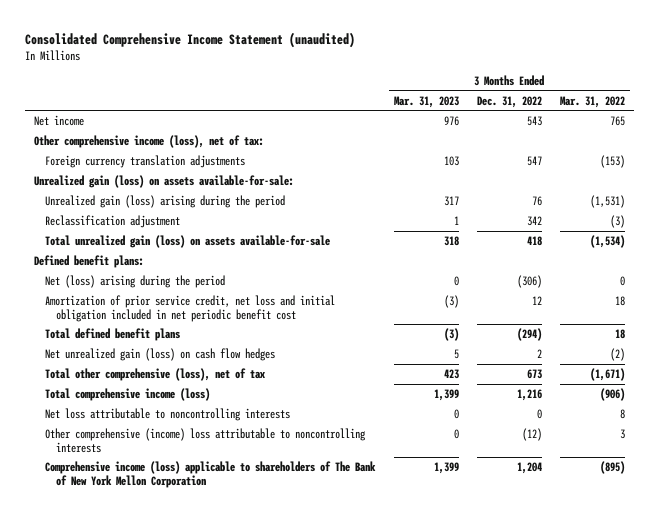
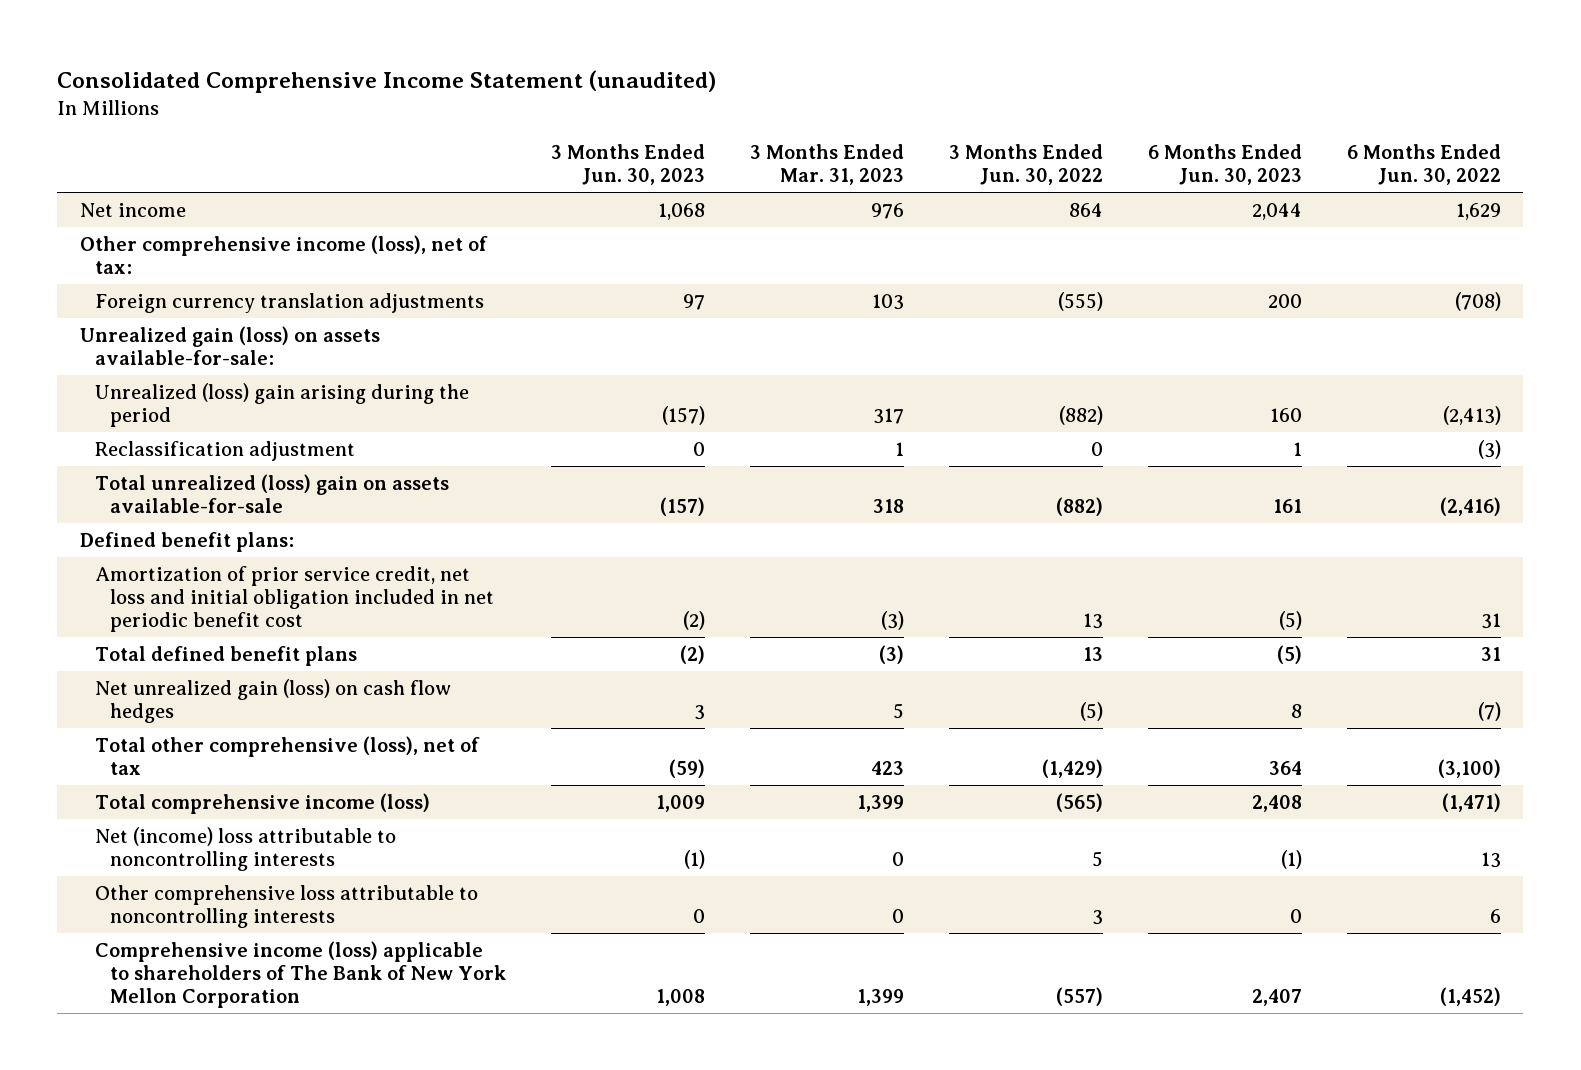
- | 3 Months Ended Mar. 31, 2023 | 3 Months Ended Dec. 31, 2022 | 3 Months Ended Mar. 31, 2022
+ | 3 Months Ended Jun. 30, 2023 | 3 Months Ended Mar. 31, 2023 | 3 Months Ended Jun. 30, 2022 | 6 Months Ended Jun. 30, 2023 | 6 Months Ended Jun. 30, 2022
- Unrealized gain (loss) arising during the period | 317 | 76 | (1,531)
+ Unrealized (loss) gain arising during the period | (157) | 317 | (882) | 160 | (2,413)
- Total unrealized gain (loss) on assets available-for-sale | 318 | 418 | (1,534)
+ Total unrealized (loss) gain on assets available-for-sale | (157) | 318 | (882) | 161 | (2,416)
- Net (loss) arising during the period | 0 | (306) | 0
- Net loss attributable to noncontrolling interests | 0 | 0 | 8
- Other comprehensive (income) loss attributable to noncontrolling interests | 0 | (12) | 3
+ Net (income) loss attributable to noncontrolling interests | (1) | 0 | 5 | (1) | 13
+ Other comprehensive loss attributable to noncontrolling interests | 0 | 0 | 3 | 0 | 6

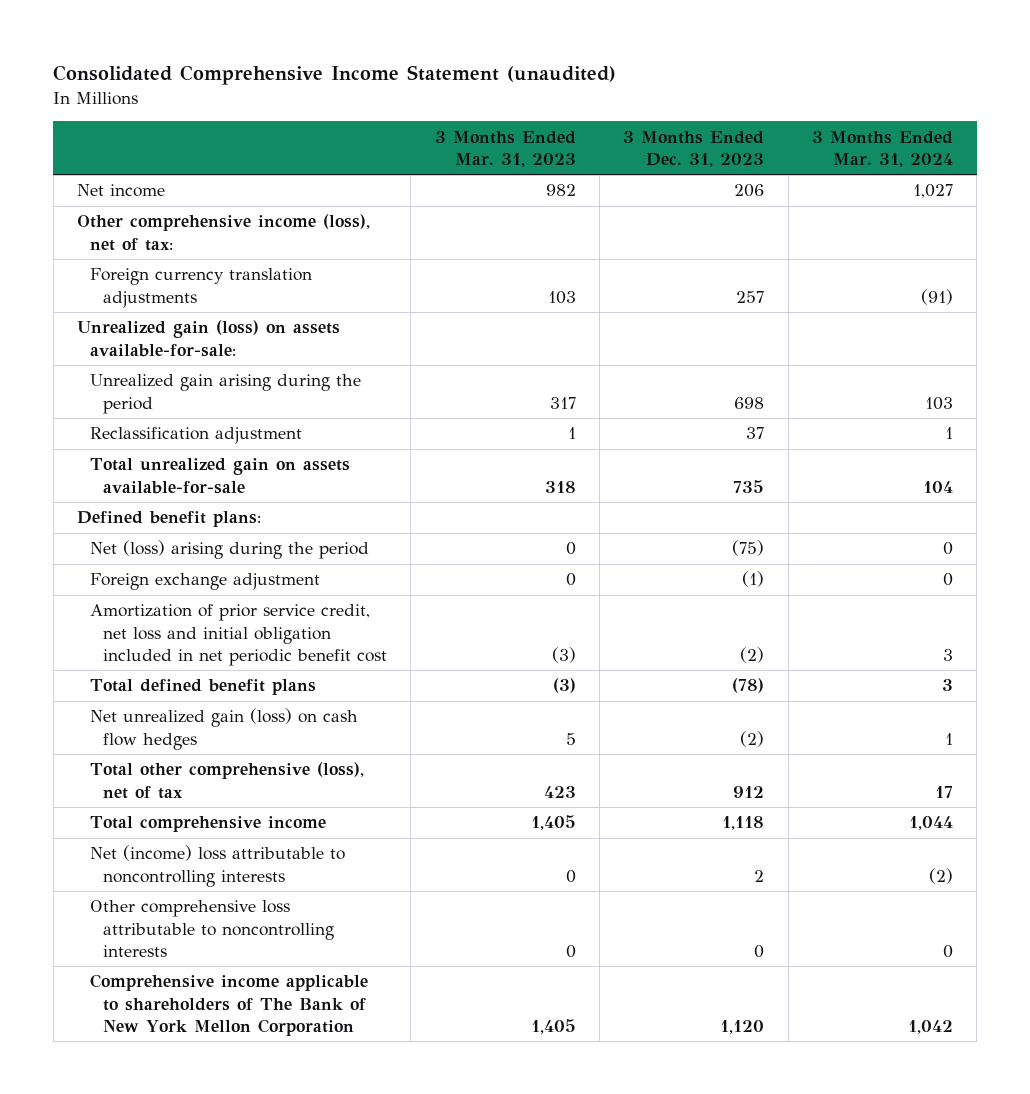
- | 3 Months Ended Jun. 30, 2023 | 3 Months Ended Mar. 31, 2023 | 3 Months Ended Jun. 30, 2022 | 6 Months Ended Jun. 30, 2023 | 6 Months Ended Jun. 30, 2022
+ | 3 Months Ended Mar. 31, 2023 | 3 Months Ended Dec. 31, 2023 | 3 Months Ended Mar. 31, 2024
- Net income | 1,068 | 976 | 864 | 2,044 | 1,629
+ Net income | 982 | 206 | 1,027
- Unrealized (loss) gain arising during the period | (157) | 317 | (882) | 160 | (2,413)
+ Unrealized gain arising during the period | 317 | 698 | 103
- Total unrealized (loss) gain on assets available-for-sale | (157) | 318 | (882) | 161 | (2,416)
+ Total unrealized gain on assets available-for-sale | 318 | 735 | 104
+ Net (loss) arising during the period | 0 | (75) | 0
+ Foreign exchange adjustment | 0 | (1) | 0
- Total comprehensive income (loss) | 1,009 | 1,399 | (565) | 2,408 | (1,471)
+ Total comprehensive income | 1,405 | 1,118 | 1,044
- Comprehensive income (loss) applicable to shareholders of The Bank of New York Mellon Corporation | 1,008 | 1,399 | (557) | 2,407 | (1,452)
+ Comprehensive income applicable to shareholders of The Bank of New York Mellon Corporation | 1,405 | 1,120 | 1,042

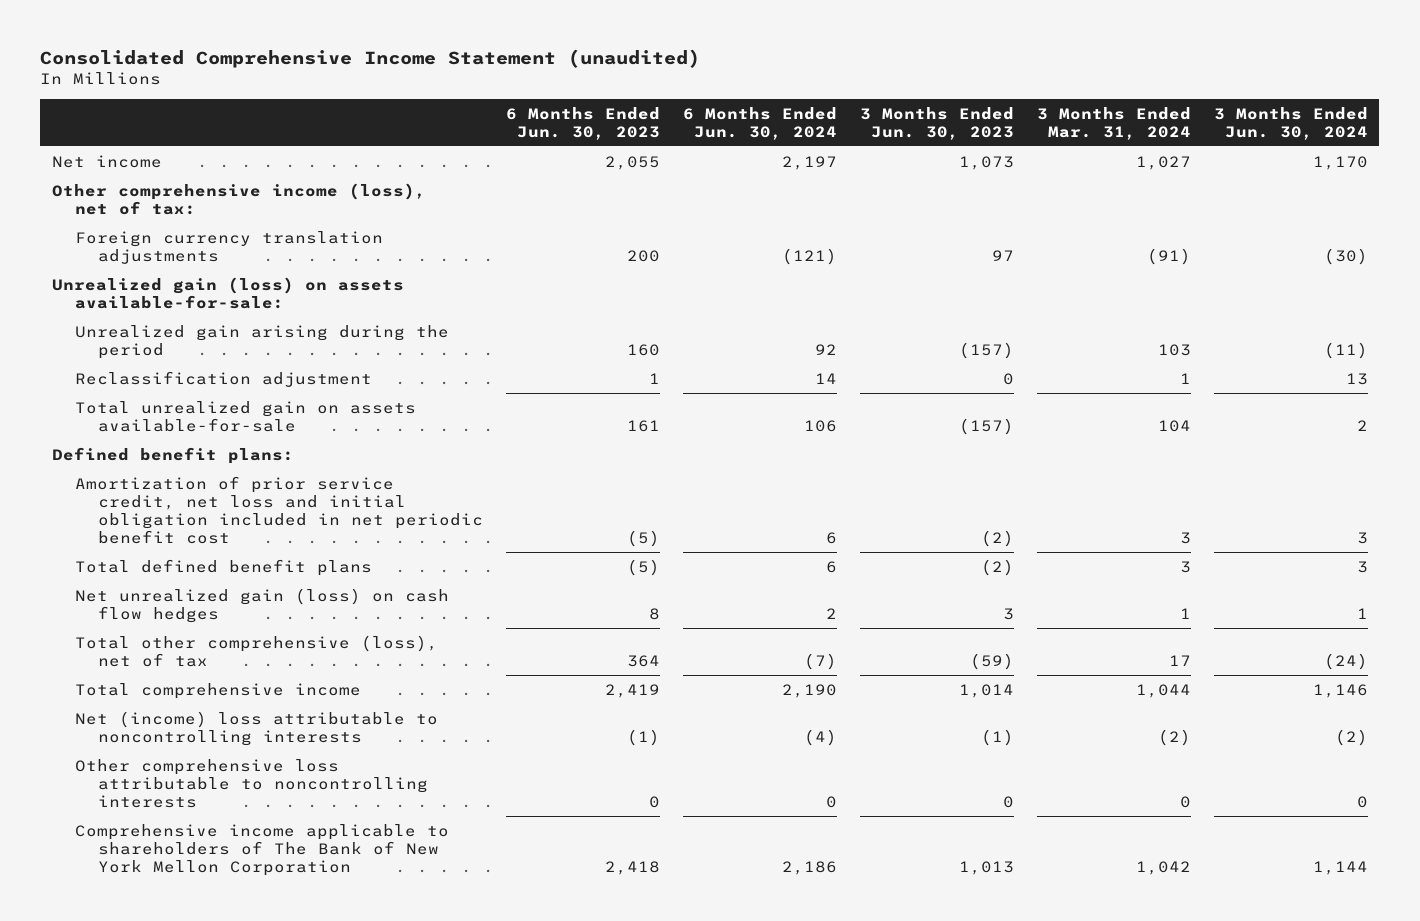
- | 3 Months Ended Mar. 31, 2023 | 3 Months Ended Dec. 31, 2023 | 3 Months Ended Mar. 31, 2024
+ | 6 Months Ended Jun. 30, 2023 | 6 Months Ended Jun. 30, 2024 | 3 Months Ended Jun. 30, 2023 | 3 Months Ended Mar. 31, 2024 | 3 Months Ended Jun. 30, 2024
- Net (loss) arising during the period | 0 | (75) | 0
- Foreign exchange adjustment | 0 | (1) | 0

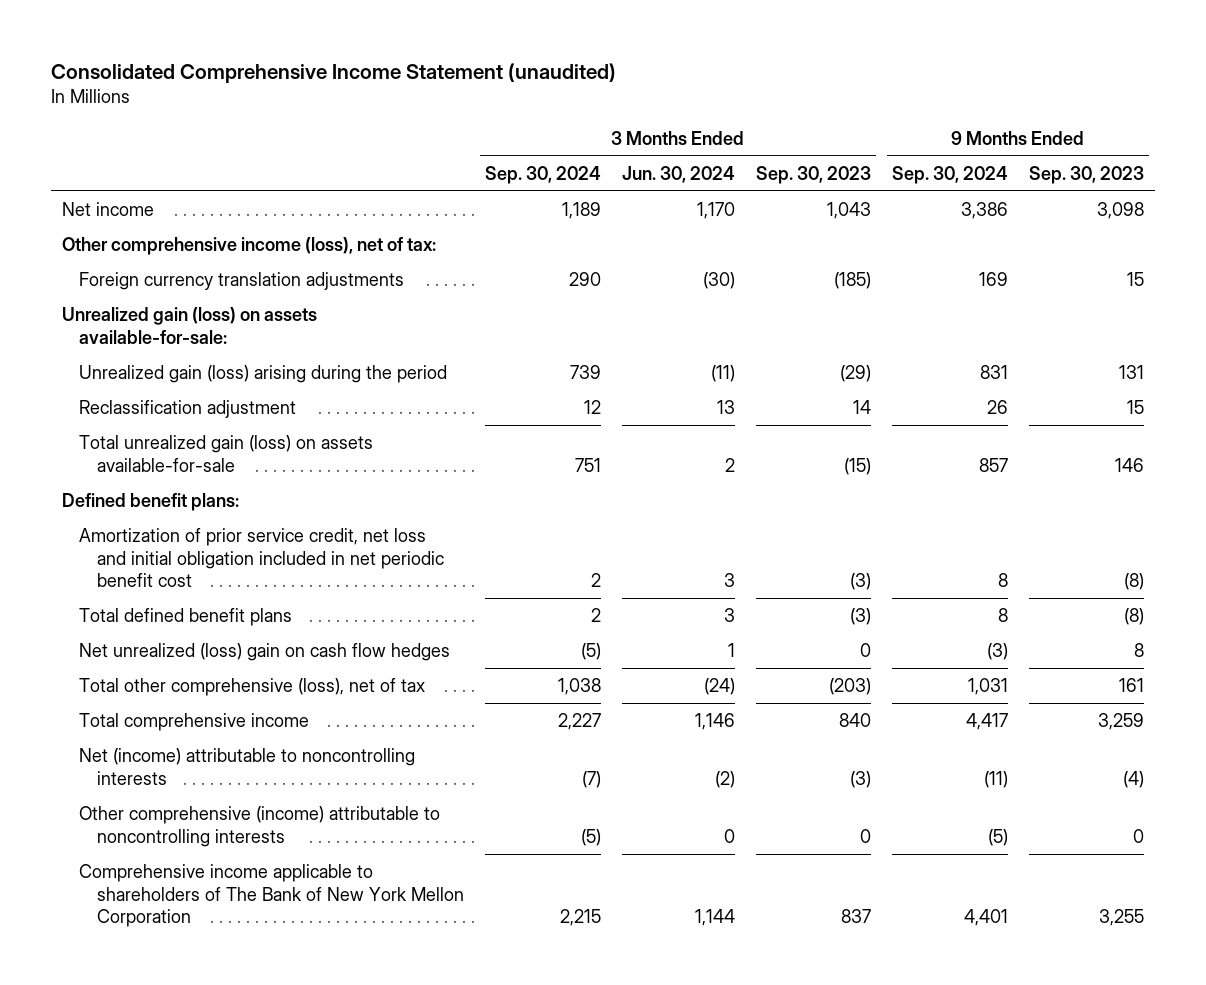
- | 6 Months Ended Jun. 30, 2023 | 6 Months Ended Jun. 30, 2024 | 3 Months Ended Jun. 30, 2023 | 3 Months Ended Mar. 31, 2024 | 3 Months Ended Jun. 30, 2024
+ | 3 Months Ended Sep. 30, 2024 | 3 Months Ended Jun. 30, 2024 | 3 Months Ended Sep. 30, 2023 | 9 Months Ended Sep. 30, 2024 | 9 Months Ended Sep. 30, 2023
- Unrealized gain arising during the period | 160 | 92 | (157) | 103 | (11)
+ Unrealized gain (loss) arising during the period | 739 | (11) | (29) | 831 | 131
- Total unrealized gain on assets available-for-sale | 161 | 106 | (157) | 104 | 2
+ Total unrealized gain (loss) on assets available-for-sale | 751 | 2 | (15) | 857 | 146
- Net unrealized gain (loss) on cash flow hedges | 8 | 2 | 3 | 1 | 1
+ Net unrealized (loss) gain on cash flow hedges | (5) | 1 | 0 | (3) | 8
- Net (income) loss attributable to noncontrolling interests | (1) | (4) | (1) | (2) | (2)
- Other comprehensive loss attributable to noncontrolling interests | 0 | 0 | 0 | 0 | 0
+ Net (income) attributable to noncontrolling interests | (7) | (2) | (3) | (11) | (4)
+ Other comprehensive (income) attributable to noncontrolling interests | (5) | 0 | 0 | (5) | 0

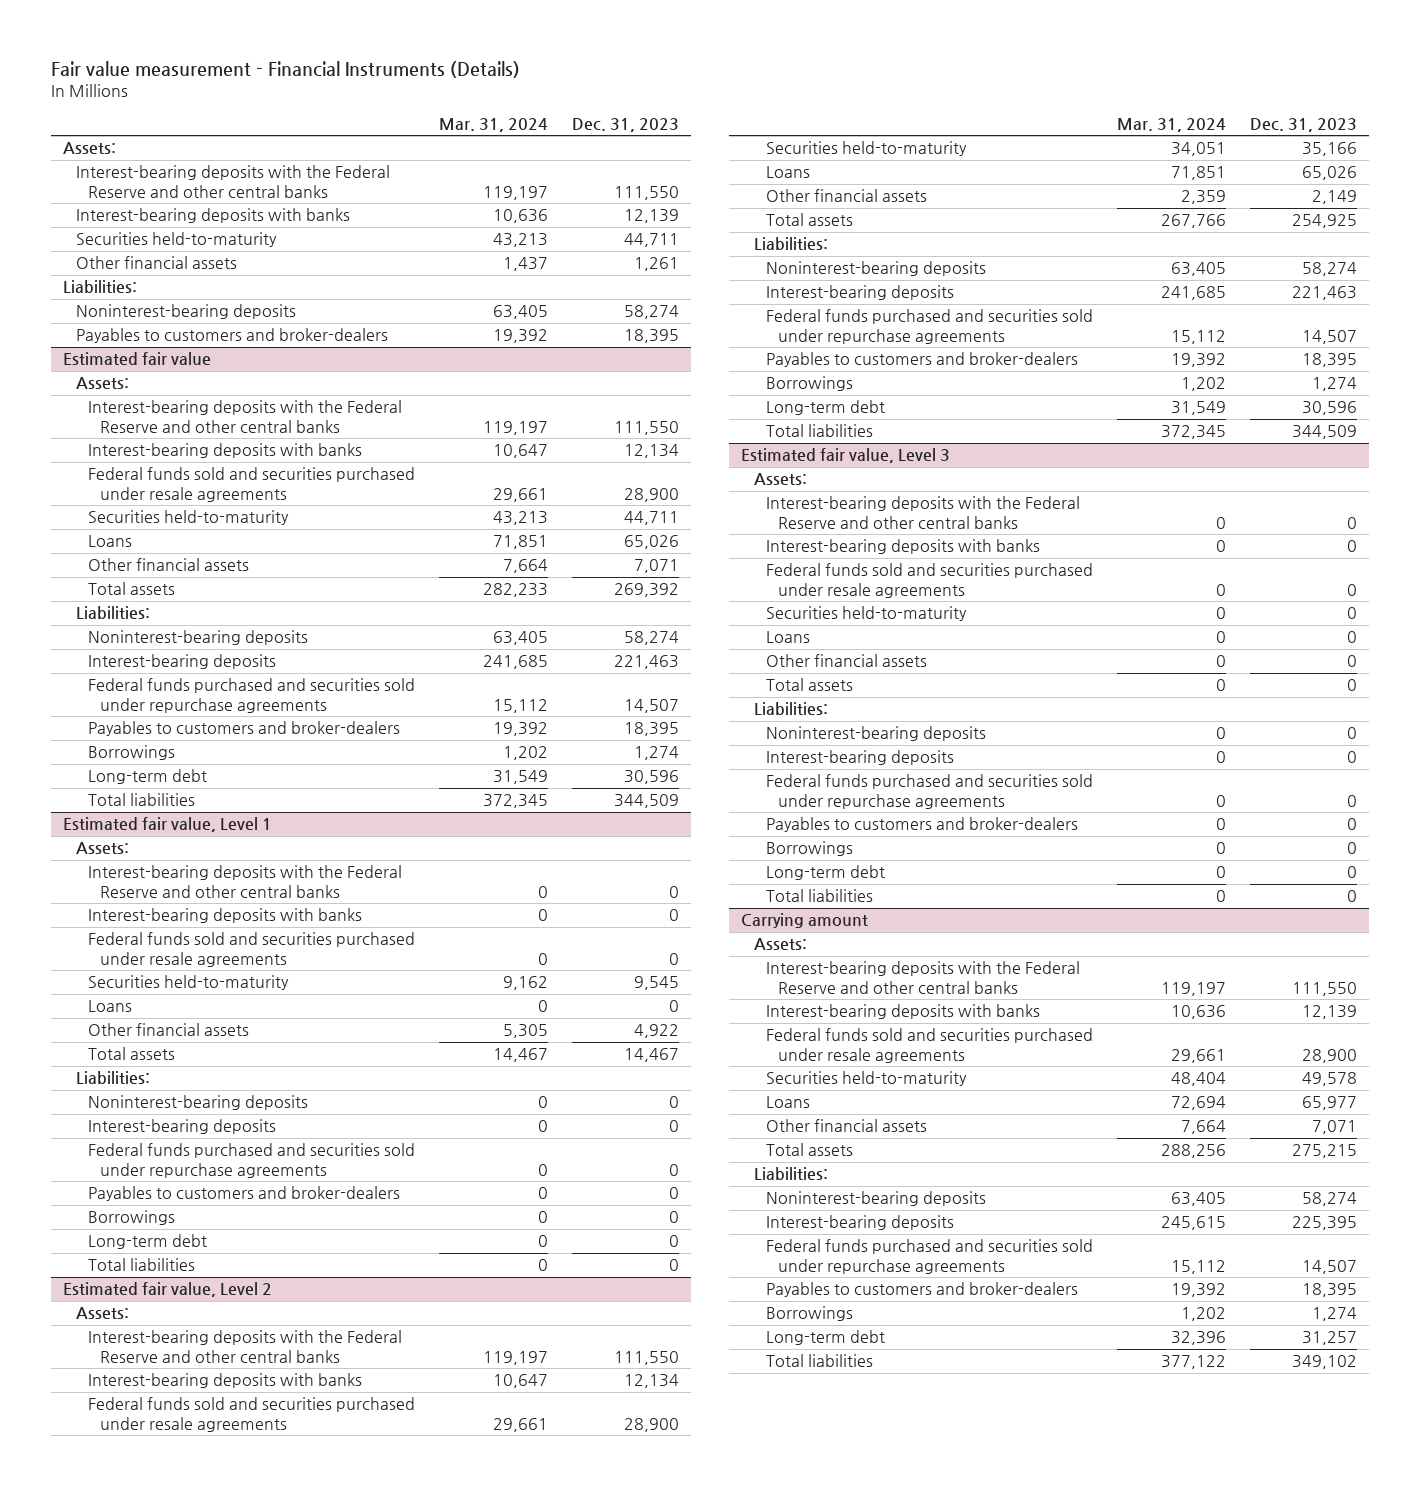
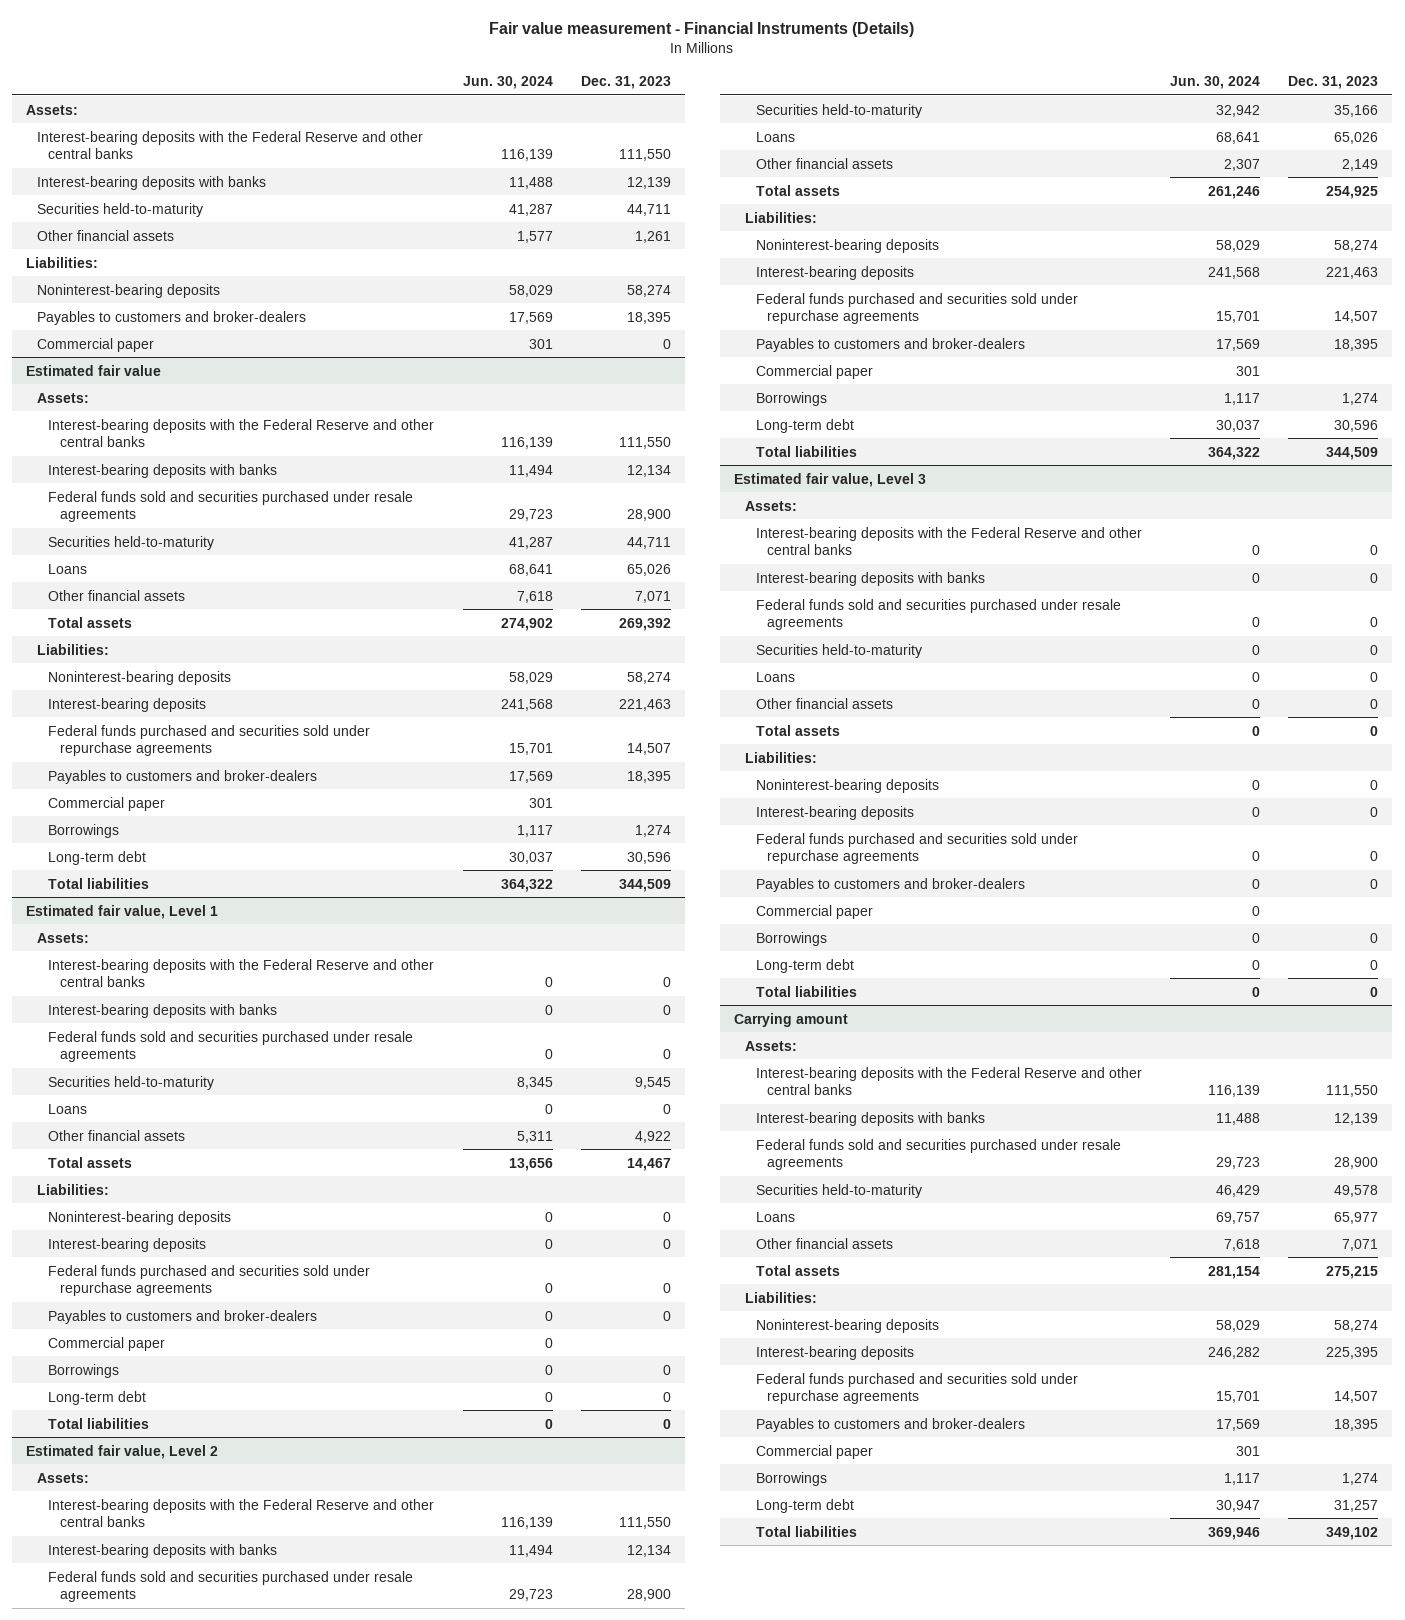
- | Mar. 31, 2024 | Dec. 31, 2023
+ | Jun. 30, 2024 | Dec. 31, 2023
+ Commercial paper | 301 | 0
@ Estimated fair value
+ Commercial paper | 301 |
@ Estimated fair value, Level 1
+ Commercial paper | 0 |
@ Estimated fair value, Level 2
+ Commercial paper | 301 |
@ Estimated fair value, Level 3
+ Commercial paper | 0 |
@ Carrying amount
+ Commercial paper | 301 |

